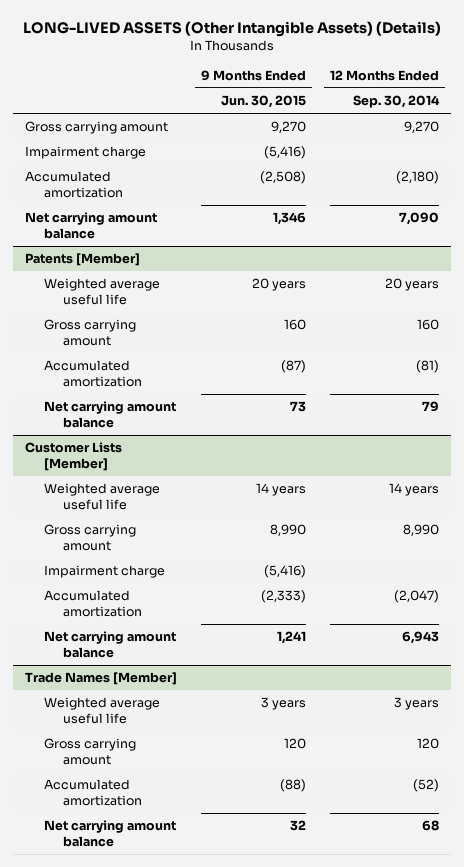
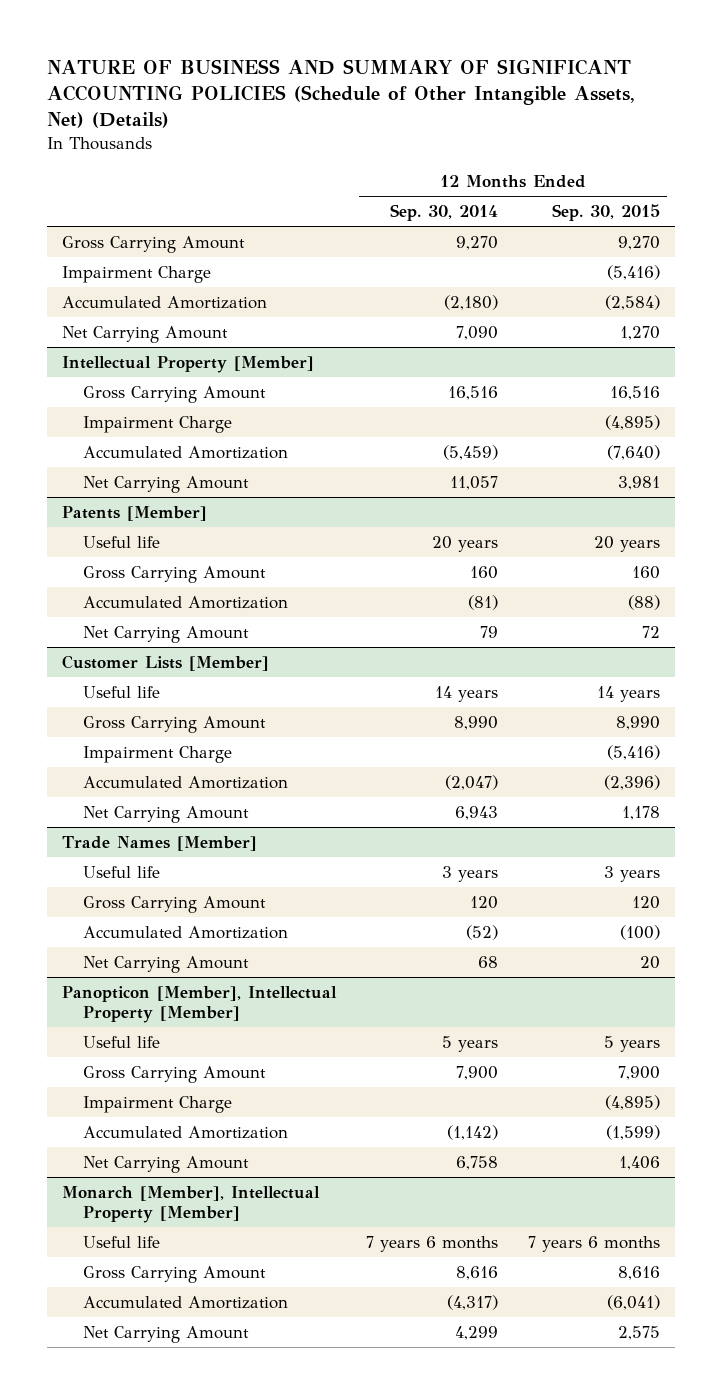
- LONG-LIVED ASSETS (Other Intangible Assets) (Details)
+ NATURE OF BUSINESS AND SUMMARY OF SIGNIFICANT ACCOUNTING POLICIES (Schedule of Other Intangible Assets, Net) (Details)
- | 9 Months Ended Jun. 30, 2015 | 12 Months Ended Sep. 30, 2014
+ | 12 Months Ended Sep. 30, 2014 | 12 Months Ended Sep. 30, 2015
- Gross carrying amount | 9,270 | 9,270
- Impairment charge | (5,416) |
- Accumulated amortization | (2,508) | (2,180)
- Net carrying amount balance | 1,346 | 7,090
+ Gross Carrying Amount | 9,270 | 9,270
+ Impairment Charge | | (5,416)
+ Accumulated Amortization | (2,180) | (2,584)
+ Net Carrying Amount | 7,090 | 1,270
+ Intellectual Property [Member]
+ Gross Carrying Amount | 16,516 | 16,516
+ Impairment Charge | | (4,895)
+ Accumulated Amortization | (5,459) | (7,640)
+ Net Carrying Amount | 11,057 | 3,981
@ Patents [Member]
- Weighted average useful life | 20 years | 20 years
- Gross carrying amount | 160 | 160
- Accumulated amortization | (87) | (81)
- Net carrying amount balance | 73 | 79
+ Useful life | 20 years | 20 years
+ Gross Carrying Amount | 160 | 160
+ Accumulated Amortization | (81) | (88)
+ Net Carrying Amount | 79 | 72
@ Customer Lists [Member]
- Weighted average useful life | 14 years | 14 years
- Gross carrying amount | 8,990 | 8,990
- Impairment charge | (5,416) |
- Accumulated amortization | (2,333) | (2,047)
- Net carrying amount balance | 1,241 | 6,943
+ Useful life | 14 years | 14 years
+ Gross Carrying Amount | 8,990 | 8,990
+ Impairment Charge | | (5,416)
+ Accumulated Amortization | (2,047) | (2,396)
+ Net Carrying Amount | 6,943 | 1,178
@ Trade Names [Member]
- Weighted average useful life | 3 years | 3 years
- Gross carrying amount | 120 | 120
- Accumulated amortization | (88) | (52)
- Net carrying amount balance | 32 | 68
+ Useful life | 3 years | 3 years
+ Gross Carrying Amount | 120 | 120
+ Accumulated Amortization | (52) | (100)
+ Net Carrying Amount | 68 | 20
+ Panopticon [Member], Intellectual Property [Member]
+ Useful life | 5 years | 5 years
+ Gross Carrying Amount | 7,900 | 7,900
+ Impairment Charge | | (4,895)
+ Accumulated Amortization | (1,142) | (1,599)
+ Net Carrying Amount | 6,758 | 1,406
+ Monarch [Member], Intellectual Property [Member]
+ Useful life | 7 years 6 months | 7 years 6 months
+ Gross Carrying Amount | 8,616 | 8,616
+ Accumulated Amortization | (4,317) | (6,041)
+ Net Carrying Amount | 4,299 | 2,575

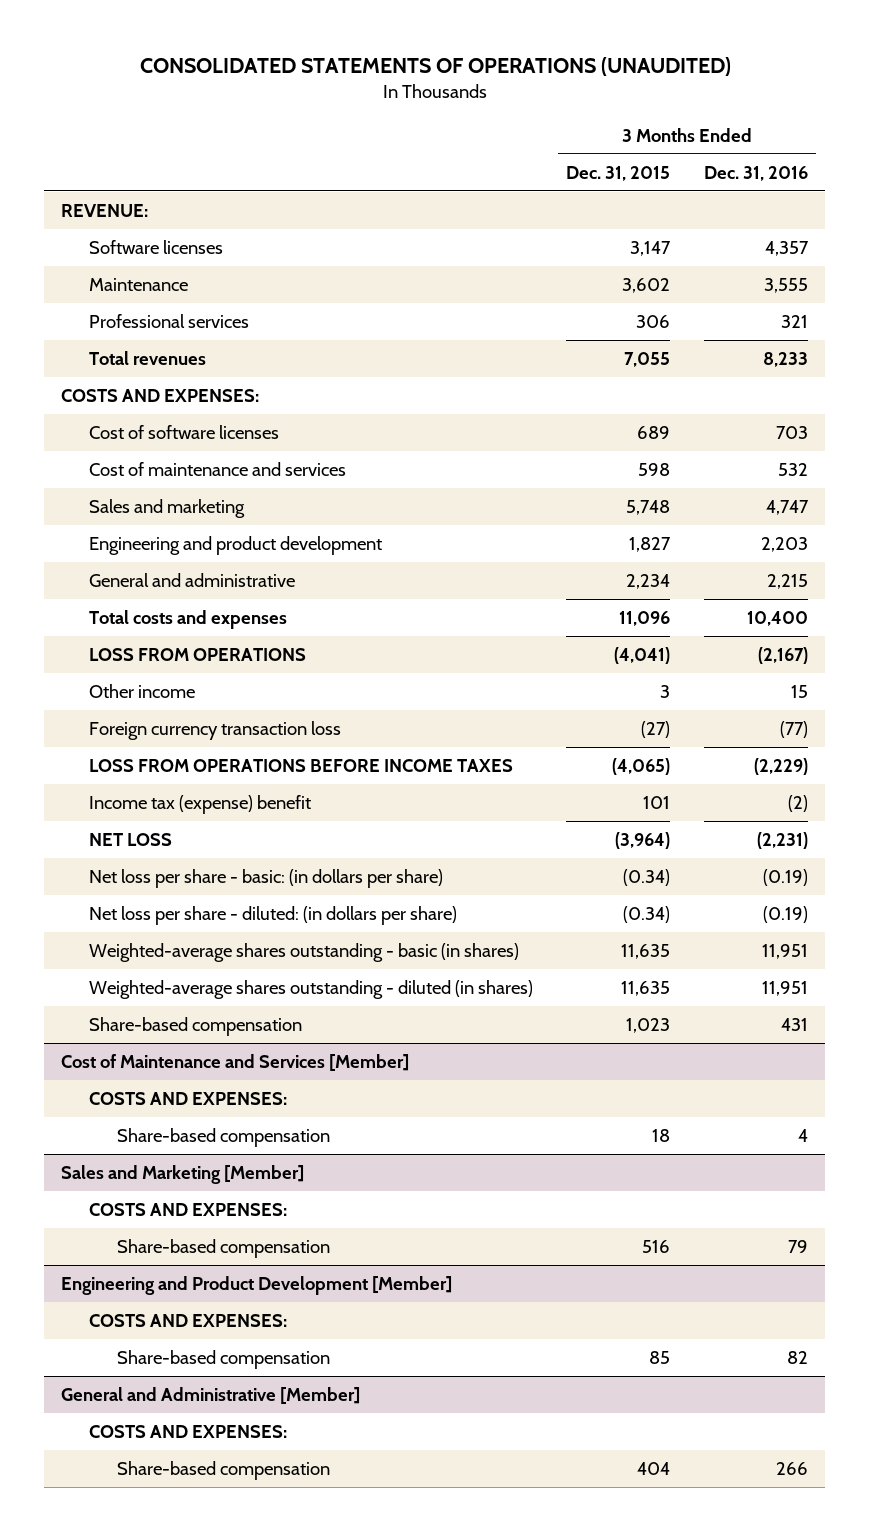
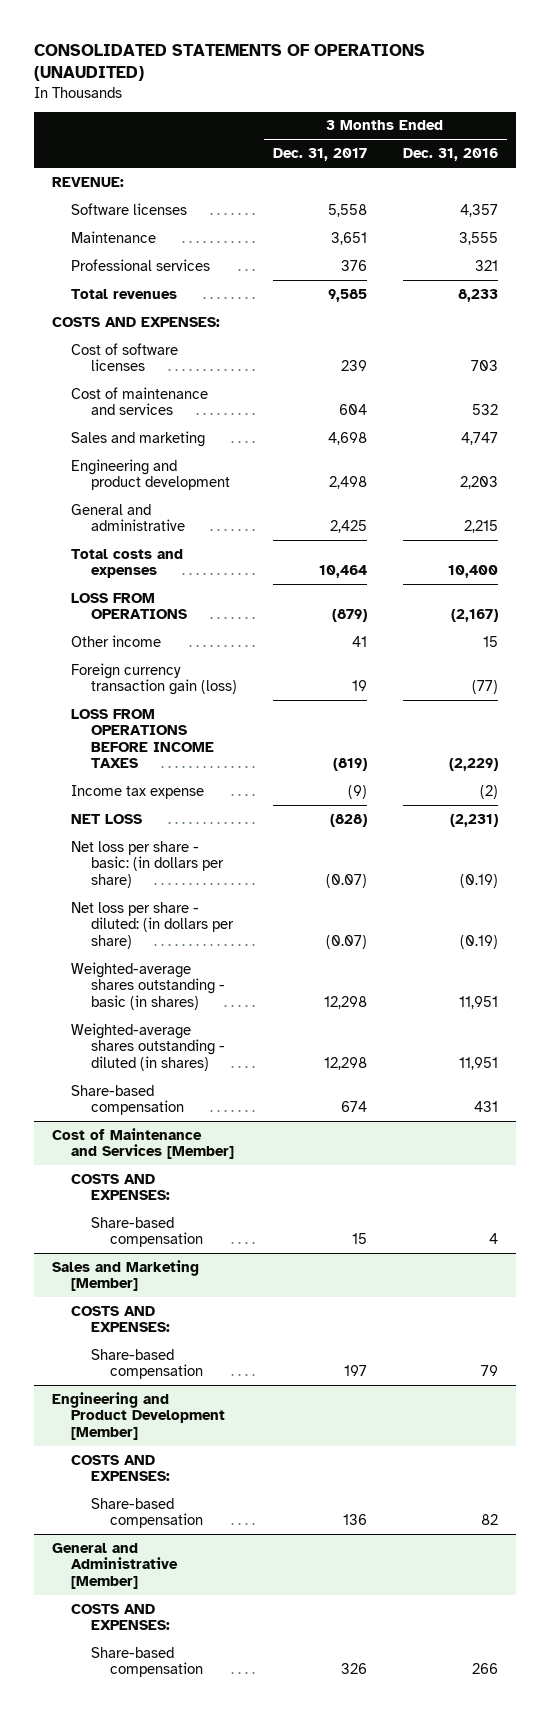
- | 3 Months Ended Dec. 31, 2015 | 3 Months Ended Dec. 31, 2016
+ | 3 Months Ended Dec. 31, 2017 | 3 Months Ended Dec. 31, 2016
- Foreign currency transaction loss | (27) | (77)
+ Foreign currency transaction gain (loss) | 19 | (77)
- Income tax (expense) benefit | 101 | (2)
+ Income tax expense | (9) | (2)

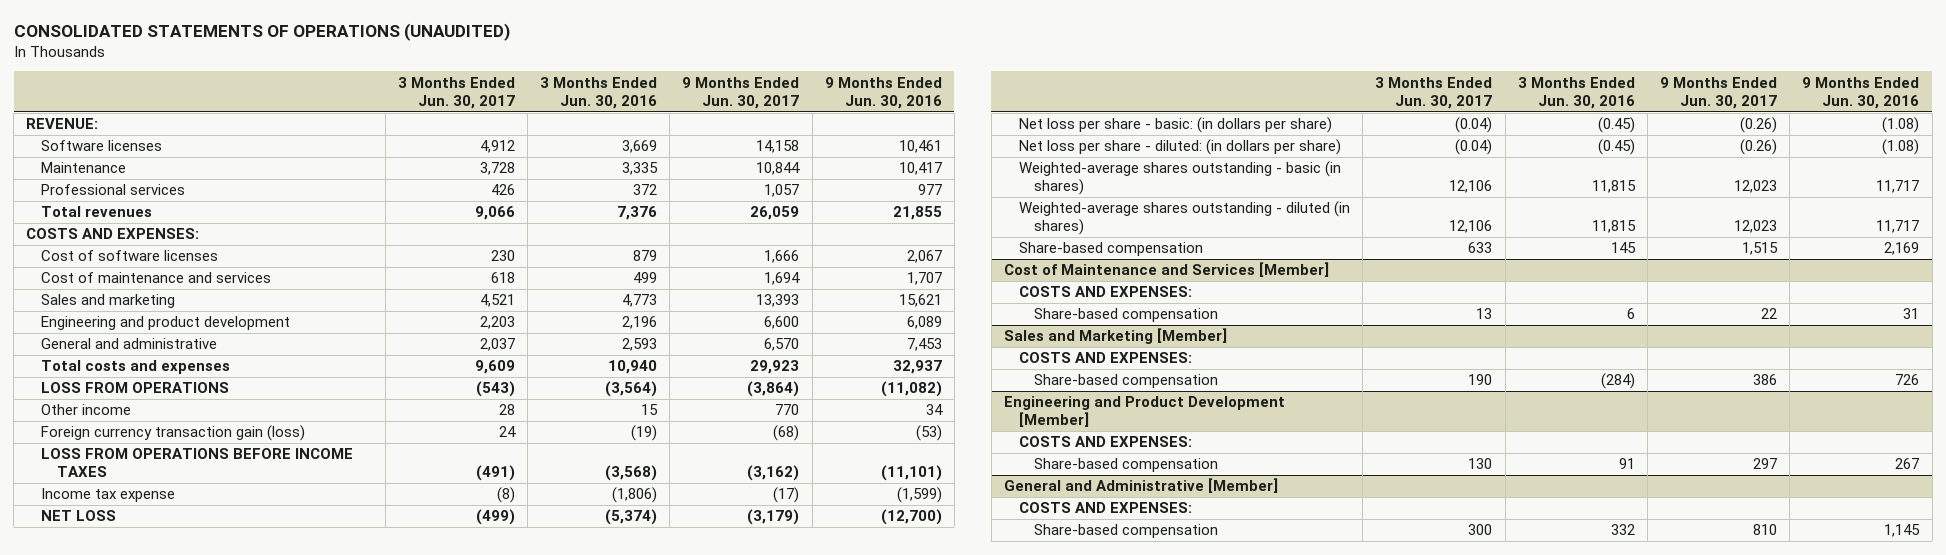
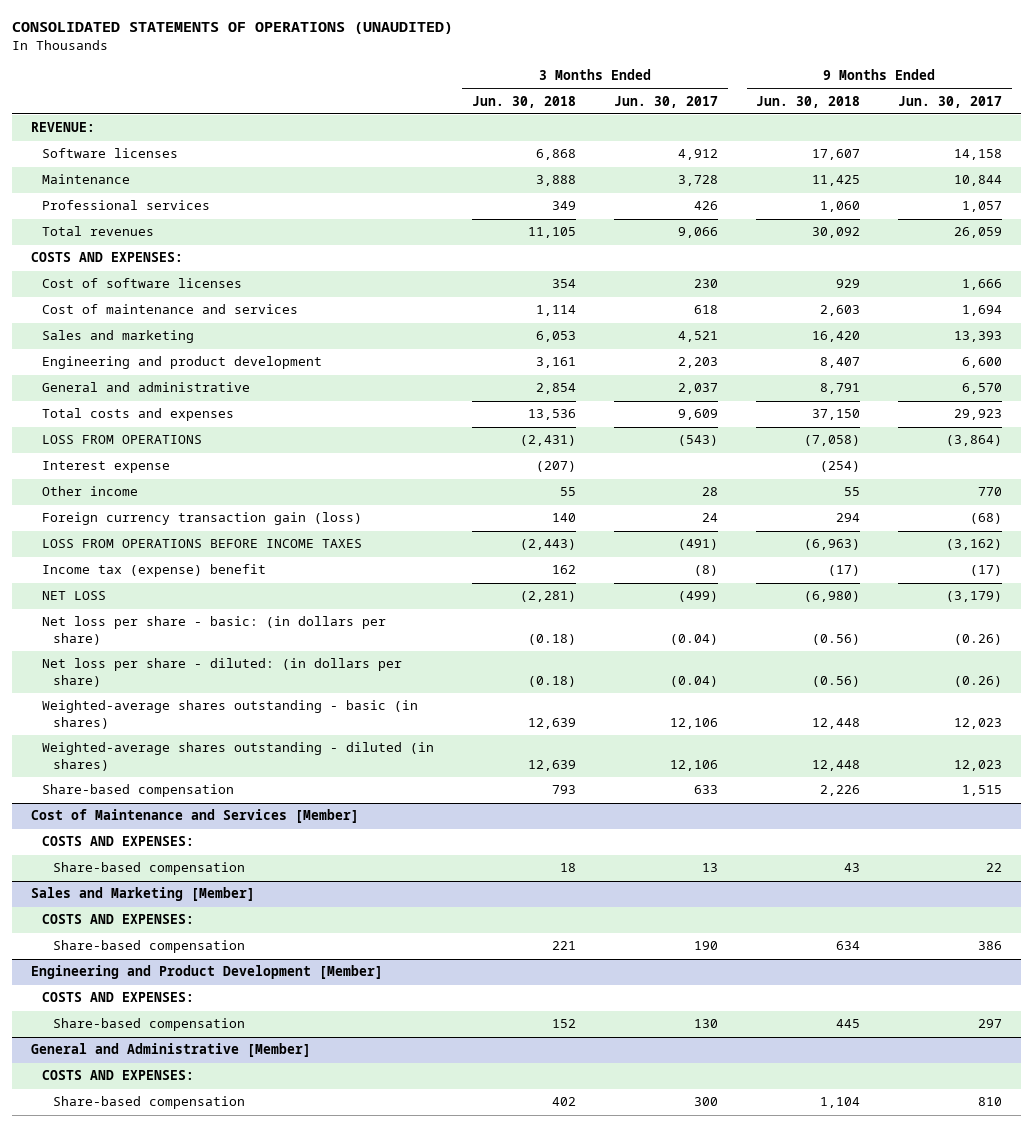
- | 3 Months Ended Jun. 30, 2017 | 3 Months Ended Jun. 30, 2016 | 9 Months Ended Jun. 30, 2017 | 9 Months Ended Jun. 30, 2016
+ | 3 Months Ended Jun. 30, 2018 | 3 Months Ended Jun. 30, 2017 | 9 Months Ended Jun. 30, 2018 | 9 Months Ended Jun. 30, 2017
+ Interest expense | (207) | | (254) |
- Income tax expense | (8) | (1,806) | (17) | (1,599)
+ Income tax (expense) benefit | 162 | (8) | (17) | (17)

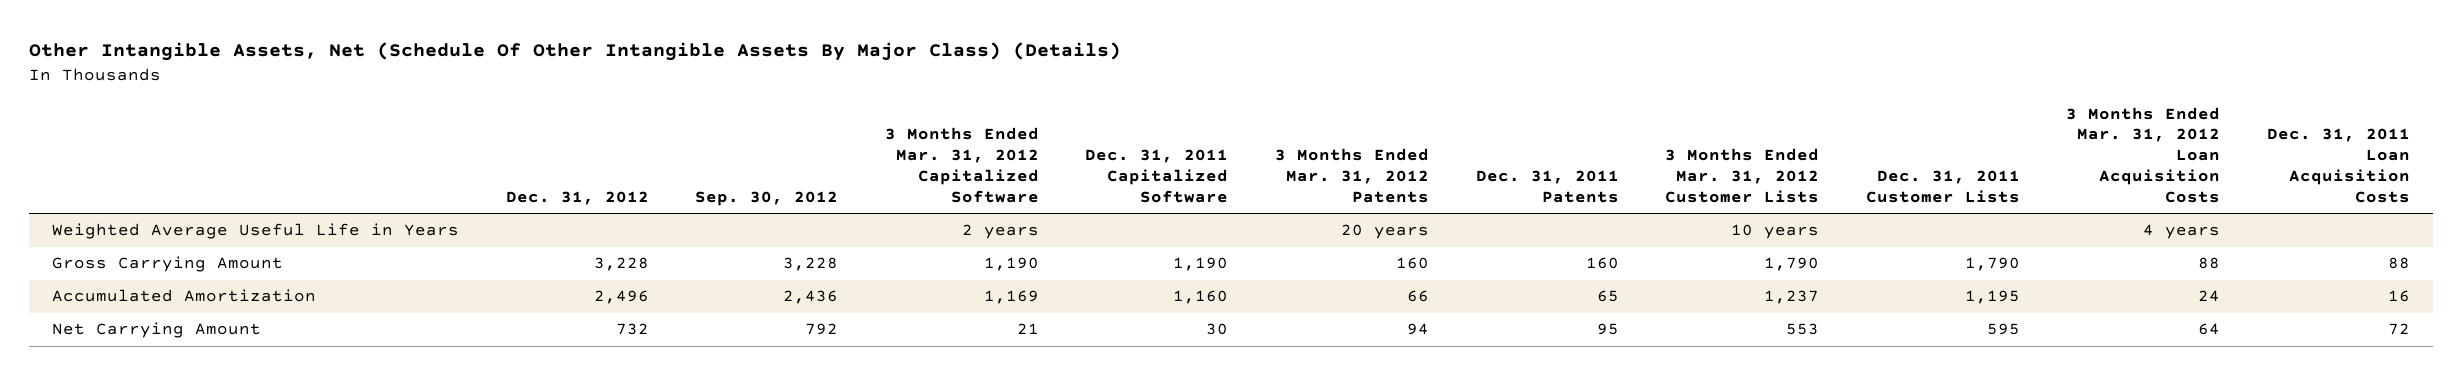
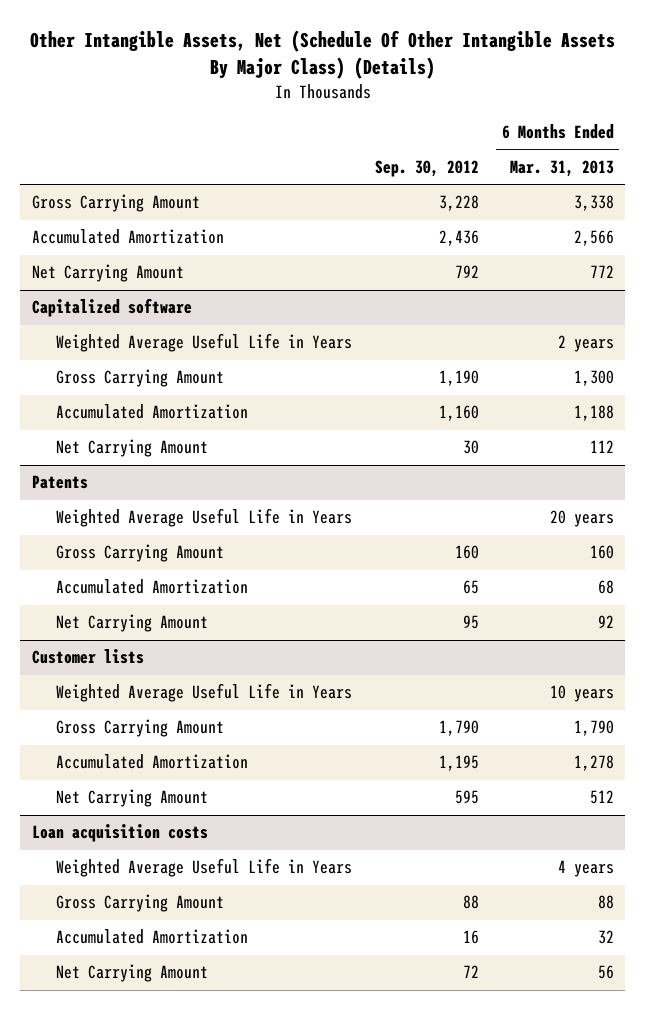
- | Dec. 31, 2012 | Sep. 30, 2012 | 3 Months Ended Mar. 31, 2012 Capitalized Software | Dec. 31, 2011 Capitalized Software | 3 Months Ended Mar. 31, 2012 Patents | Dec. 31, 2011 Patents | 3 Months Ended Mar. 31, 2012 Customer Lists | Dec. 31, 2011 Customer Lists | 3 Months Ended Mar. 31, 2012 Loan Acquisition Costs | Dec. 31, 2011 Loan Acquisition Costs
+ | Sep. 30, 2012 | 6 Months Ended Mar. 31, 2013
- Weighted Average Useful Life in Years | | | 2 years | | 20 years | | 10 years | | 4 years |
+ Capitalized software
+ Weighted Average Useful Life in Years | | 2 years
+ Gross Carrying Amount | 1,190 | 1,300
+ Accumulated Amortization | 1,160 | 1,188
+ Net Carrying Amount | 30 | 112
+ Patents
+ Weighted Average Useful Life in Years | | 20 years
+ Gross Carrying Amount | 160 | 160
+ Accumulated Amortization | 65 | 68
+ Net Carrying Amount | 95 | 92
+ Customer lists
+ Weighted Average Useful Life in Years | | 10 years
+ Gross Carrying Amount | 1,790 | 1,790
+ Accumulated Amortization | 1,195 | 1,278
+ Net Carrying Amount | 595 | 512
+ Loan acquisition costs
+ Weighted Average Useful Life in Years | | 4 years
+ Gross Carrying Amount | 88 | 88
+ Accumulated Amortization | 16 | 32
+ Net Carrying Amount | 72 | 56

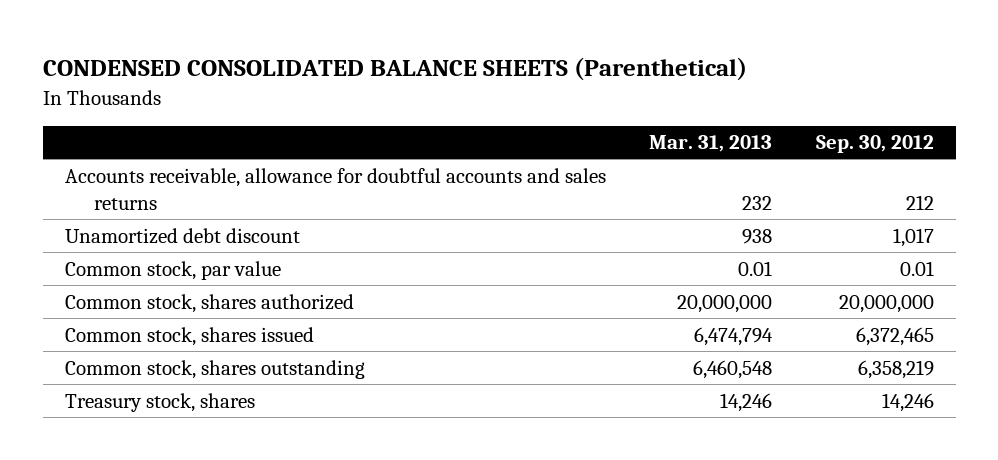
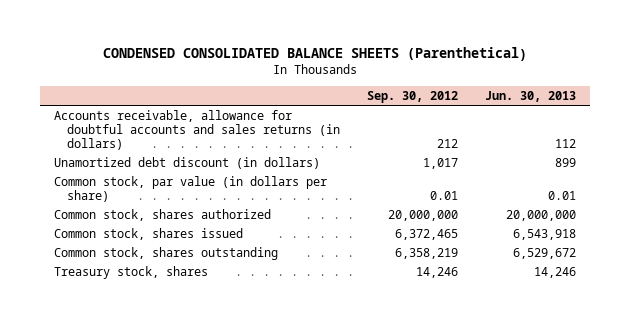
- | Mar. 31, 2013 | Sep. 30, 2012
+ | Sep. 30, 2012 | Jun. 30, 2013
- Accounts receivable, allowance for doubtful accounts and sales returns | 232 | 212
- Unamortized debt discount | 938 | 1,017
- Common stock, par value | 0.01 | 0.01
+ Accounts receivable, allowance for doubtful accounts and sales returns (in dollars) | 212 | 112
+ Unamortized debt discount (in dollars) | 1,017 | 899
+ Common stock, par value (in dollars per share) | 0.01 | 0.01

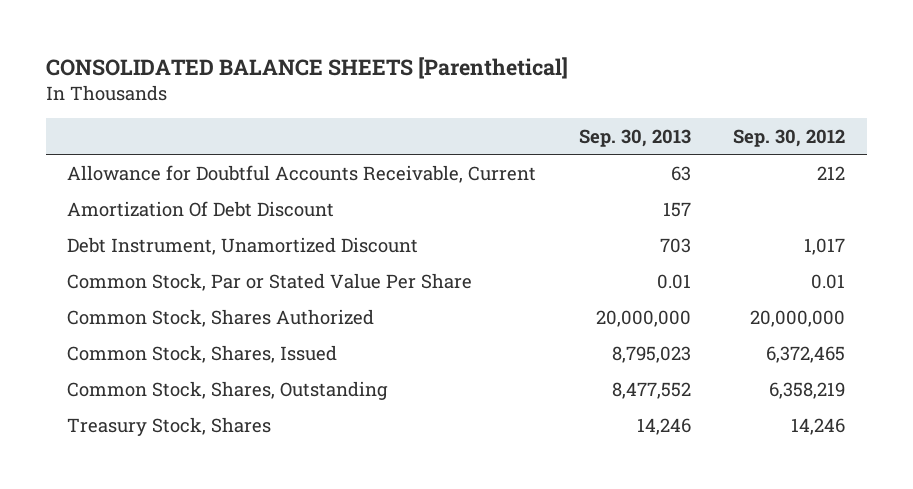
- CONDENSED CONSOLIDATED BALANCE SHEETS (Parenthetical)
+ CONSOLIDATED BALANCE SHEETS [Parenthetical]
- | Sep. 30, 2012 | Jun. 30, 2013
+ | Sep. 30, 2013 | Sep. 30, 2012
- Accounts receivable, allowance for doubtful accounts and sales returns (in dollars) | 212 | 112
- Unamortized debt discount (in dollars) | 1,017 | 899
- Common stock, par value (in dollars per share) | 0.01 | 0.01
- Common stock, shares authorized | 20,000,000 | 20,000,000
- Common stock, shares issued | 6,372,465 | 6,543,918
- Common stock, shares outstanding | 6,358,219 | 6,529,672
- Treasury stock, shares | 14,246 | 14,246
+ Allowance for Doubtful Accounts Receivable, Current | 63 | 212
+ Amortization Of Debt Discount | 157 |
+ Debt Instrument, Unamortized Discount | 703 | 1,017
+ Common Stock, Par or Stated Value Per Share | 0.01 | 0.01
+ Common Stock, Shares Authorized | 20,000,000 | 20,000,000
+ Common Stock, Shares, Issued | 8,795,023 | 6,372,465
+ Common Stock, Shares, Outstanding | 8,477,552 | 6,358,219
+ Treasury Stock, Shares | 14,246 | 14,246

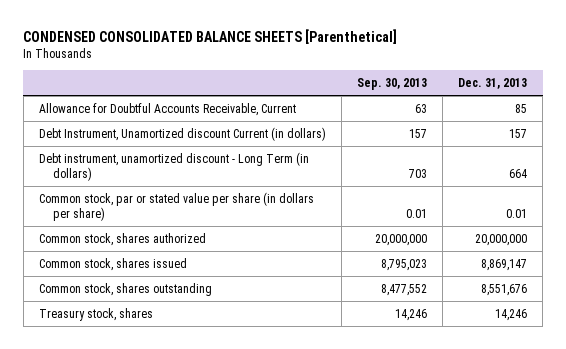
- CONSOLIDATED BALANCE SHEETS [Parenthetical]
+ CONDENSED CONSOLIDATED BALANCE SHEETS [Parenthetical]
- | Sep. 30, 2013 | Sep. 30, 2012
+ | Sep. 30, 2013 | Dec. 31, 2013
- Amortization Of Debt Discount | 157 |
- Debt Instrument, Unamortized Discount | 703 | 1,017
- Common Stock, Par or Stated Value Per Share | 0.01 | 0.01
- Common Stock, Shares Authorized | 20,000,000 | 20,000,000
- Common Stock, Shares, Issued | 8,795,023 | 6,372,465
- Common Stock, Shares, Outstanding | 8,477,552 | 6,358,219
- Treasury Stock, Shares | 14,246 | 14,246
+ Debt Instrument, Unamortized discount Current (in dollars) | 157 | 157
+ Debt instrument, unamortized discount - Long Term (in dollars) | 703 | 664
+ Common stock, par or stated value per share (in dollars per share) | 0.01 | 0.01
+ Common stock, shares authorized | 20,000,000 | 20,000,000
+ Common stock, shares issued | 8,795,023 | 8,869,147
+ Common stock, shares outstanding | 8,477,552 | 8,551,676
+ Treasury stock, shares | 14,246 | 14,246

